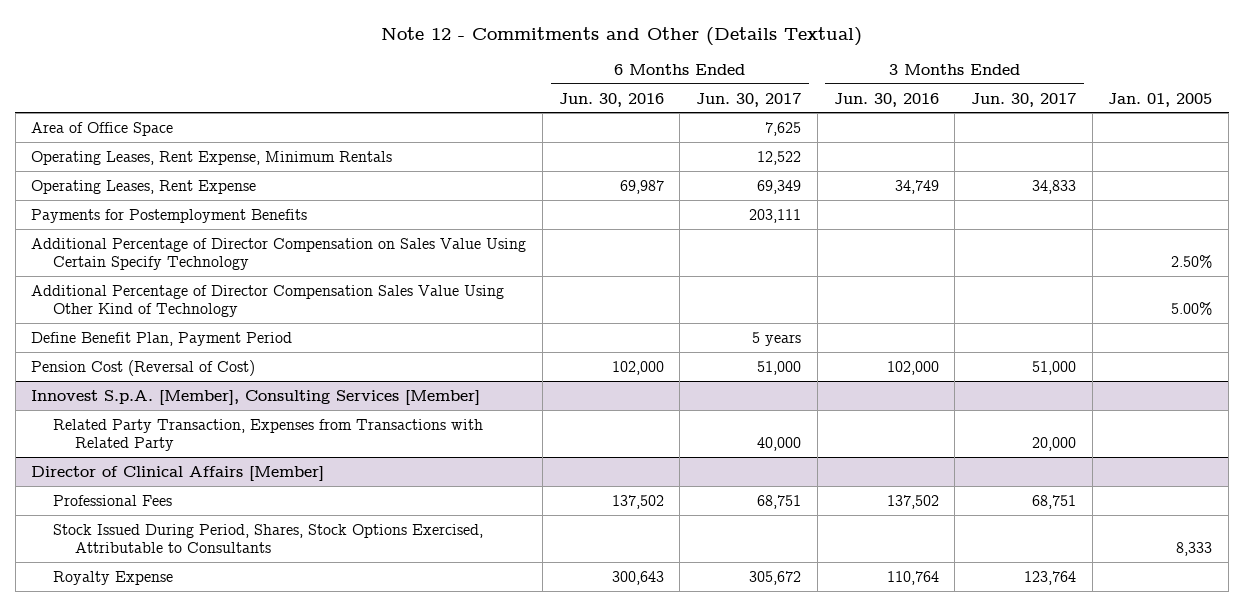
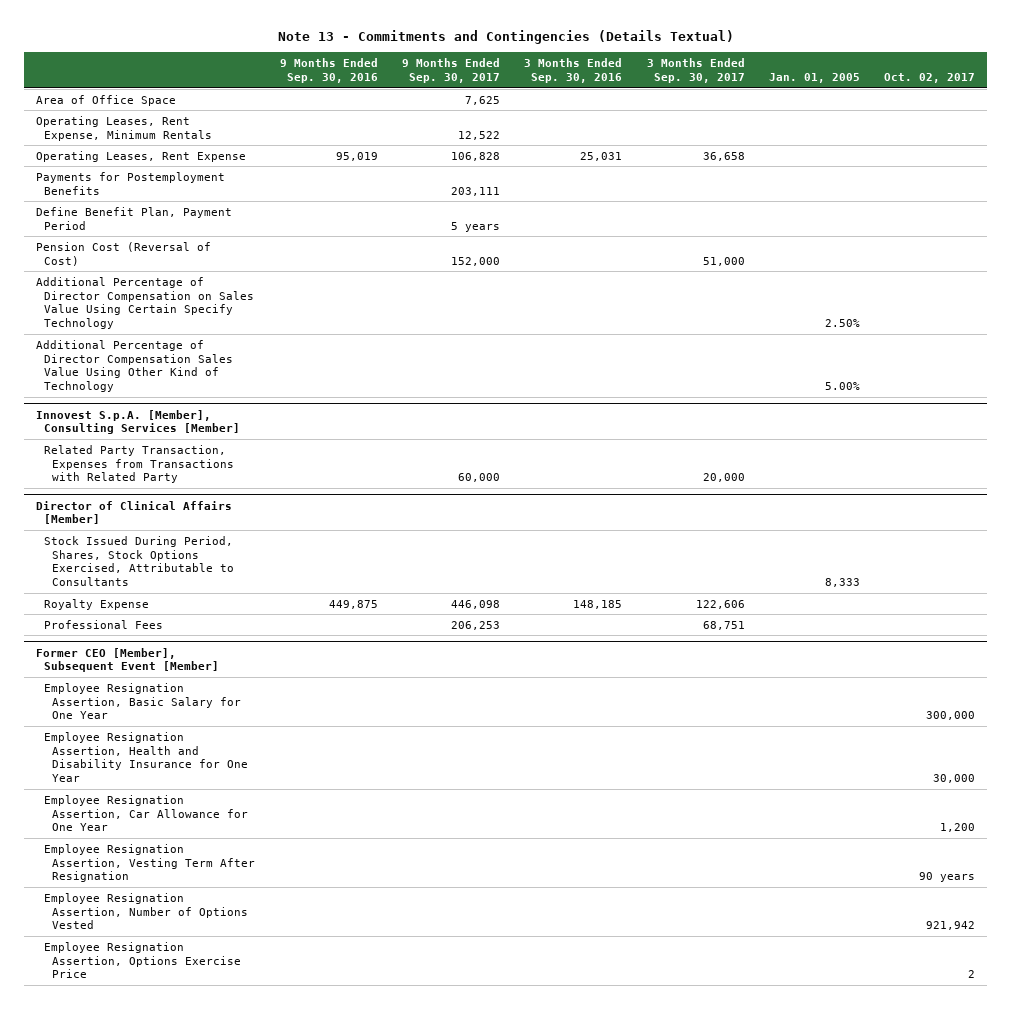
- Note 12 - Commitments and Other (Details Textual)
+ Note 13 - Commitments and Contingencies (Details Textual)
- | 6 Months Ended Jun. 30, 2016 | 6 Months Ended Jun. 30, 2017 | 3 Months Ended Jun. 30, 2016 | 3 Months Ended Jun. 30, 2017 | Jan. 01, 2005
+ | 9 Months Ended Sep. 30, 2016 | 9 Months Ended Sep. 30, 2017 | 3 Months Ended Sep. 30, 2016 | 3 Months Ended Sep. 30, 2017 | Jan. 01, 2005 | Oct. 02, 2017
moved down: Additional Percentage of Director Compensation on Sales Value Using Certain Specify Technology | | | | | 2.50% |
moved down: Additional Percentage of Director Compensation Sales Value Using Other Kind of Technology | | | | | 5.00% |
@ Director of Clinical Affairs [Member]
moved down: Professional Fees | | 206,253 | | 68,751 | |
+ Former CEO [Member], Subsequent Event [Member]
+ Employee Resignation Assertion, Basic Salary for One Year | | | | | | 300,000
+ Employee Resignation Assertion, Health and Disability Insurance for One Year | | | | | | 30,000
+ Employee Resignation Assertion, Car Allowance for One Year | | | | | | 1,200
+ Employee Resignation Assertion, Vesting Term After Resignation | | | | | | 90 years
+ Employee Resignation Assertion, Number of Options Vested | | | | | | 921,942
+ Employee Resignation Assertion, Options Exercise Price | | | | | | 2

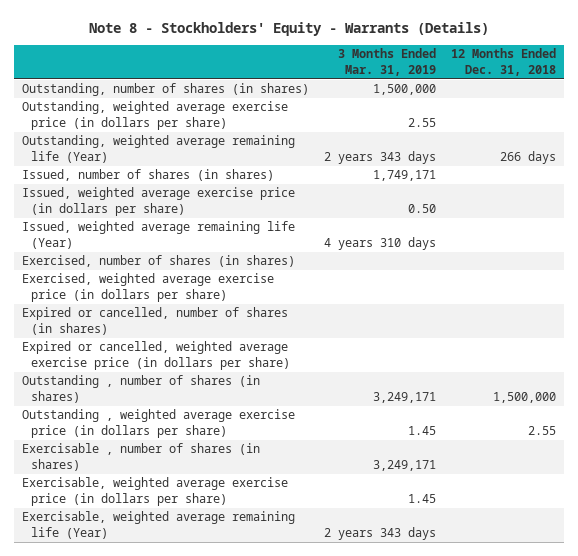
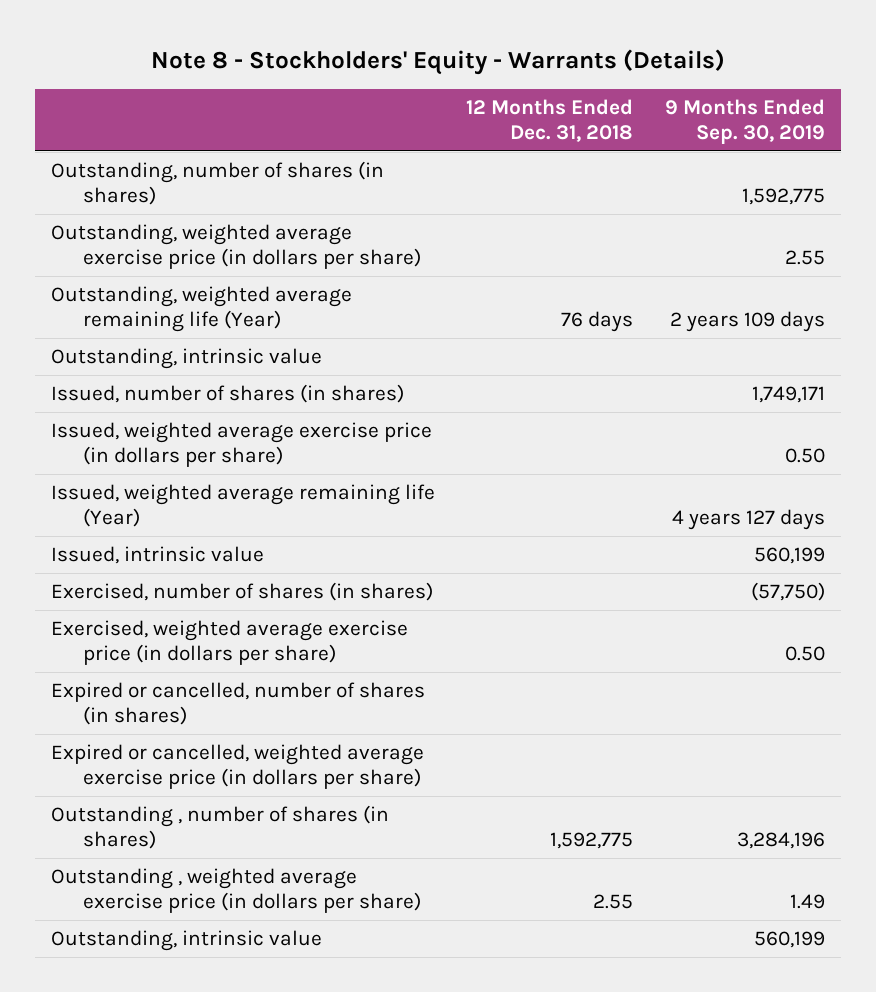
- | 3 Months Ended Mar. 31, 2019 | 12 Months Ended Dec. 31, 2018
+ | 12 Months Ended Dec. 31, 2018 | 9 Months Ended Sep. 30, 2019
- Outstanding, weighted average remaining life (Year) | 2 years 343 days | 266 days
+ Outstanding, weighted average remaining life (Year) | 76 days | 2 years 109 days
+ Outstanding, intrinsic value
+ Issued, intrinsic value | | 560,199
- Outstanding , number of shares (in shares) | 3,249,171 | 1,500,000
+ Outstanding , number of shares (in shares) | 1,592,775 | 3,284,196
- Exercisable , number of shares (in shares) | 3,249,171 |
- Exercisable, weighted average exercise price (in dollars per share) | 1.45 |
- Exercisable, weighted average remaining life (Year) | 2 years 343 days |
+ Outstanding, intrinsic value | | 560,199

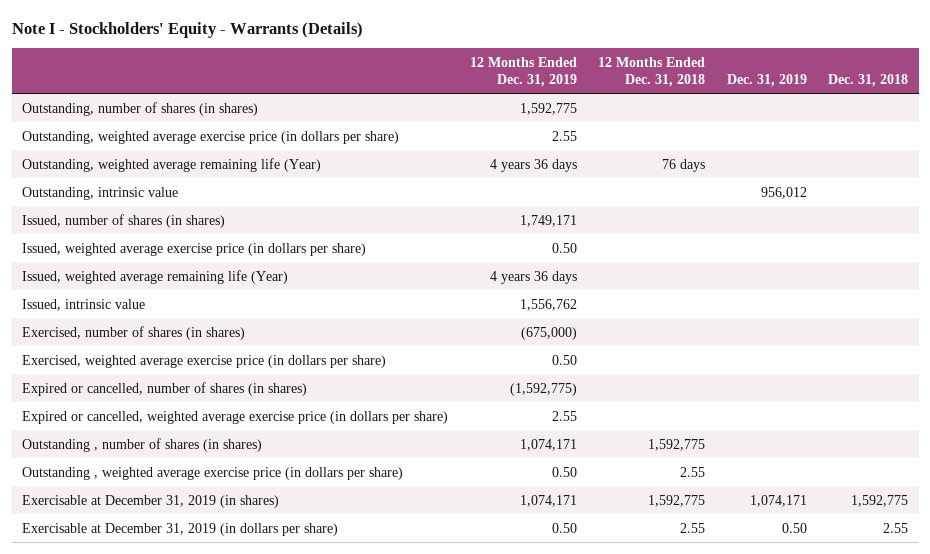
- Note 8 - Stockholders' Equity - Warrants (Details)
+ Note I - Stockholders' Equity - Warrants (Details)
- | 12 Months Ended Dec. 31, 2018 | 9 Months Ended Sep. 30, 2019
+ | 12 Months Ended Dec. 31, 2019 | 12 Months Ended Dec. 31, 2018 | Dec. 31, 2019 | Dec. 31, 2018
- Outstanding, intrinsic value | | 560,199
+ Exercisable at December 31, 2019 (in shares) | 1,074,171 | 1,592,775 | 1,074,171 | 1,592,775
+ Exercisable at December 31, 2019 (in dollars per share) | 0.50 | 2.55 | 0.50 | 2.55

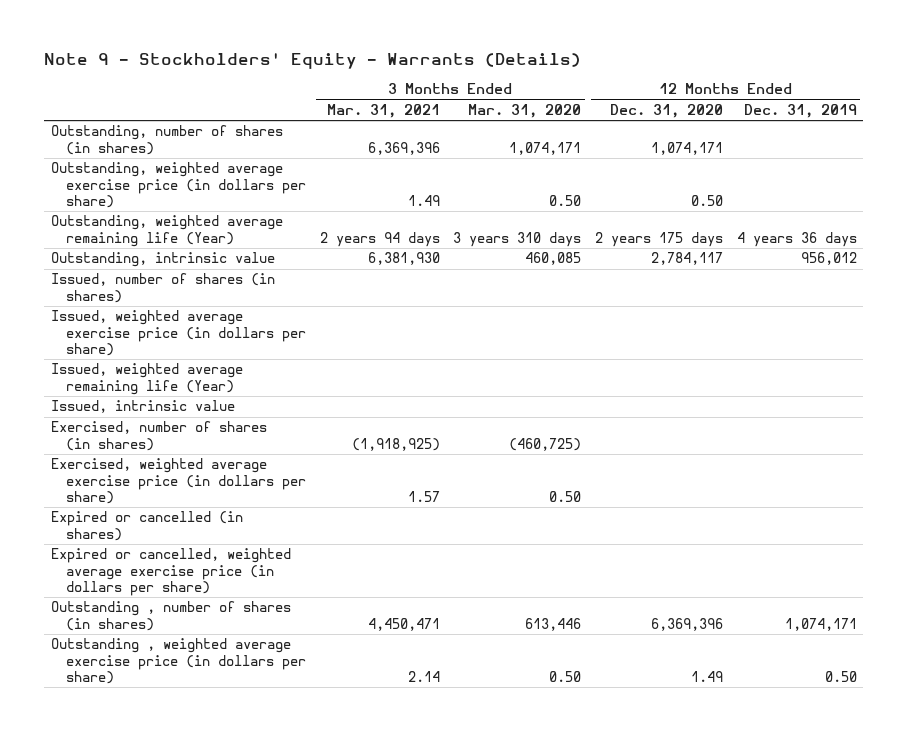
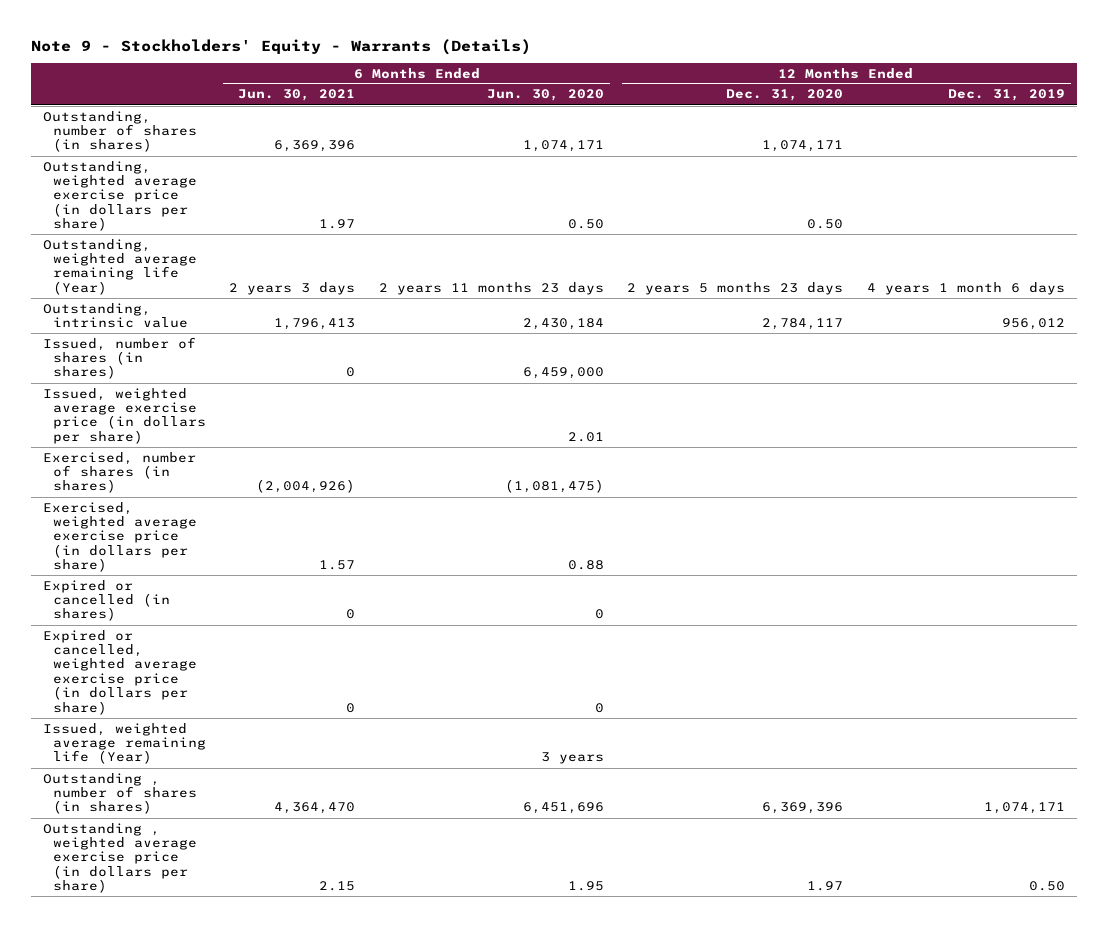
- | 3 Months Ended Mar. 31, 2021 | 3 Months Ended Mar. 31, 2020 | 12 Months Ended Dec. 31, 2020 | 12 Months Ended Dec. 31, 2019
+ | 6 Months Ended Jun. 30, 2021 | 6 Months Ended Jun. 30, 2020 | 12 Months Ended Dec. 31, 2020 | 12 Months Ended Dec. 31, 2019
- Outstanding, weighted average remaining life (Year) | 2 years 94 days | 3 years 310 days | 2 years 175 days | 4 years 36 days
+ Outstanding, weighted average remaining life (Year) | 2 years 3 days | 2 years 11 months 23 days | 2 years 5 months 23 days | 4 years 1 month 6 days
- Issued, intrinsic value
moved down: Issued, weighted average remaining life (Year) | | 3 years | |
- Outstanding , weighted average exercise price (in dollars per share) | 2.14 | 0.50 | 1.49 | 0.50
+ Outstanding , weighted average exercise price (in dollars per share) | 2.15 | 1.95 | 1.97 | 0.50

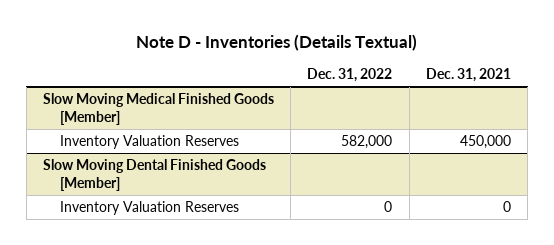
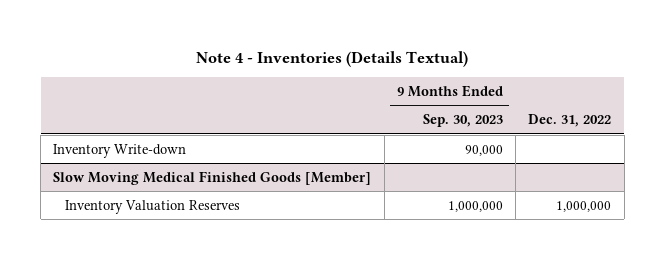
- Note D - Inventories (Details Textual)
+ Note 4 - Inventories (Details Textual)
- | Dec. 31, 2022 | Dec. 31, 2021
+ | 9 Months Ended Sep. 30, 2023 | Dec. 31, 2022
+ Inventory Write-down | 90,000 |
@ Slow Moving Medical Finished Goods [Member]
- Inventory Valuation Reserves | 582,000 | 450,000
- Slow Moving Dental Finished Goods [Member]
- Inventory Valuation Reserves | 0 | 0
@ Slow Moving Medical Finished Goods [Member]
+ Inventory Valuation Reserves | 1,000,000 | 1,000,000

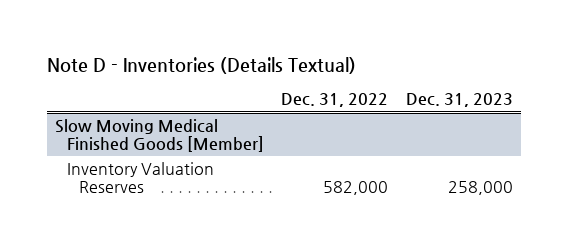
- Note 4 - Inventories (Details Textual)
+ Note D - Inventories (Details Textual)
- | 9 Months Ended Sep. 30, 2023 | Dec. 31, 2022
+ | Dec. 31, 2022 | Dec. 31, 2023
- Inventory Write-down | 90,000 |
@ Slow Moving Medical Finished Goods [Member]
- Inventory Valuation Reserves | 1,000,000 | 1,000,000
+ Inventory Valuation Reserves | 582,000 | 258,000

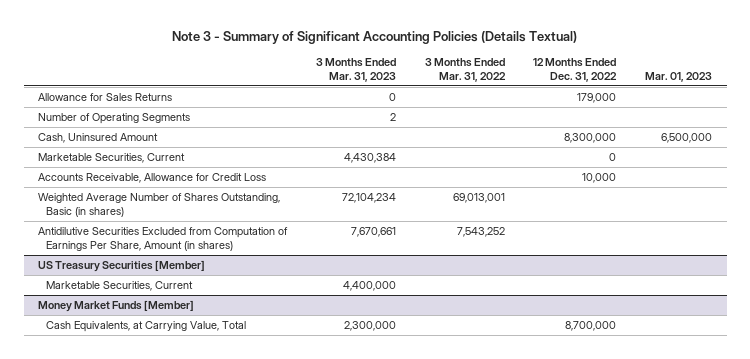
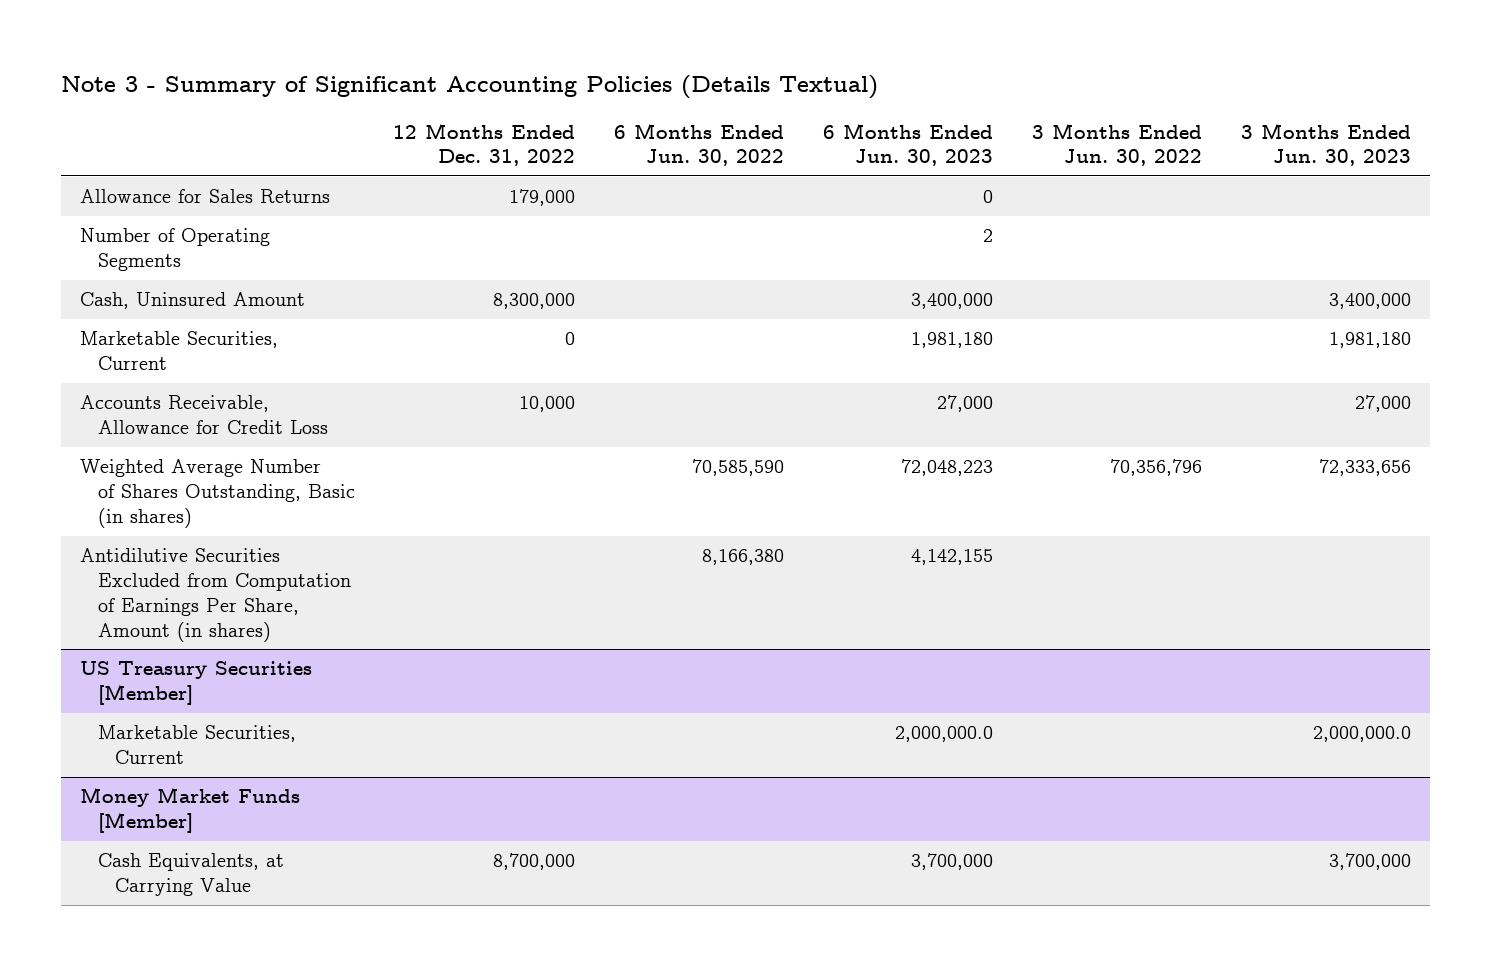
- | 3 Months Ended Mar. 31, 2023 | 3 Months Ended Mar. 31, 2022 | 12 Months Ended Dec. 31, 2022 | Mar. 01, 2023
+ | 12 Months Ended Dec. 31, 2022 | 6 Months Ended Jun. 30, 2022 | 6 Months Ended Jun. 30, 2023 | 3 Months Ended Jun. 30, 2022 | 3 Months Ended Jun. 30, 2023
@ Money Market Funds [Member]
- Cash Equivalents, at Carrying Value, Total | 2,300,000 | | 8,700,000 |
+ Cash Equivalents, at Carrying Value | 8,700,000 | | 3,700,000 | | 3,700,000

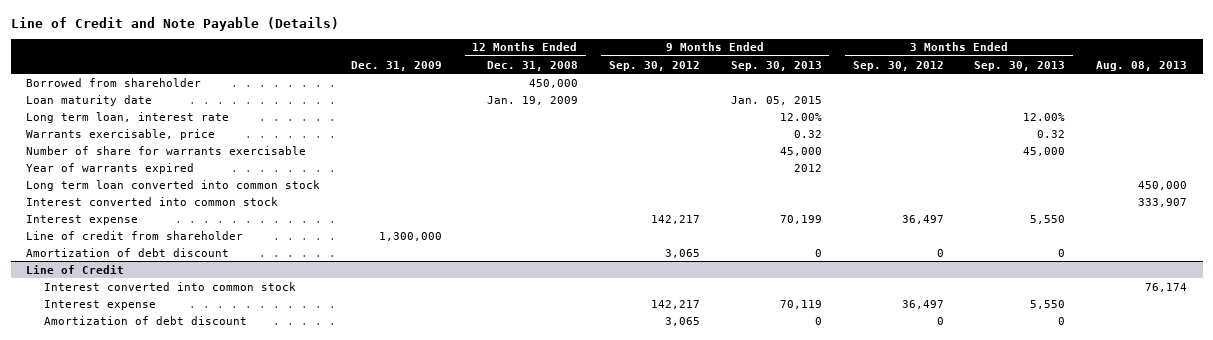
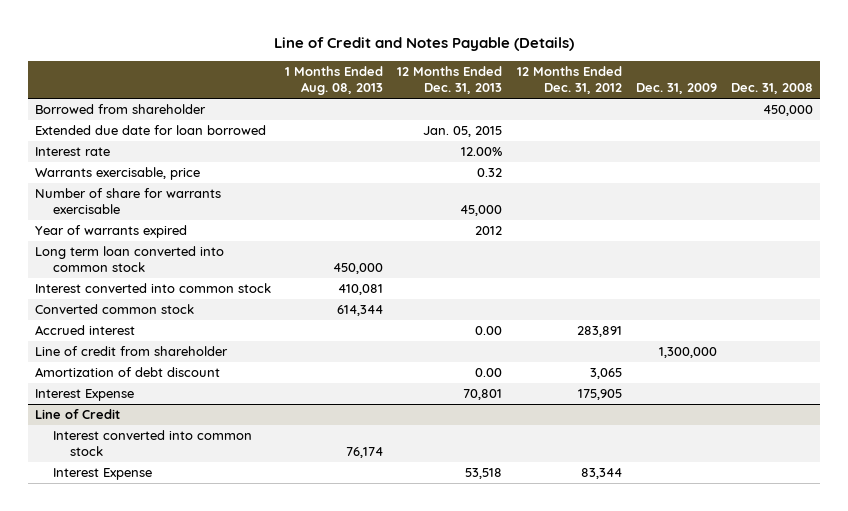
- Line of Credit and Note Payable (Details)
+ Line of Credit and Notes Payable (Details)
- | Dec. 31, 2009 | 12 Months Ended Dec. 31, 2008 | 9 Months Ended Sep. 30, 2012 | 9 Months Ended Sep. 30, 2013 | 3 Months Ended Sep. 30, 2012 | 3 Months Ended Sep. 30, 2013 | Aug. 08, 2013
+ | 1 Months Ended Aug. 08, 2013 | 12 Months Ended Dec. 31, 2013 | 12 Months Ended Dec. 31, 2012 | Dec. 31, 2009 | Dec. 31, 2008
- Loan maturity date | | Jan. 19, 2009 | | Jan. 05, 2015 | | |
- Long term loan, interest rate | | | | 12.00% | | 12.00% |
+ Extended due date for loan borrowed | | Jan. 05, 2015 | | |
+ Interest rate | | 12.00% | | |
- Interest expense | | | 142,217 | 70,199 | 36,497 | 5,550 |
+ Converted common stock | 614,344 | | | |
+ Accrued interest | | 0.00 | 283,891 | |
+ Interest Expense | | 70,801 | 175,905 | |
@ Line of Credit
- Interest expense | | | 142,217 | 70,119 | 36,497 | 5,550 |
- Amortization of debt discount | | | 3,065 | 0 | 0 | 0 |
+ Interest Expense | | 53,518 | 83,344 | |

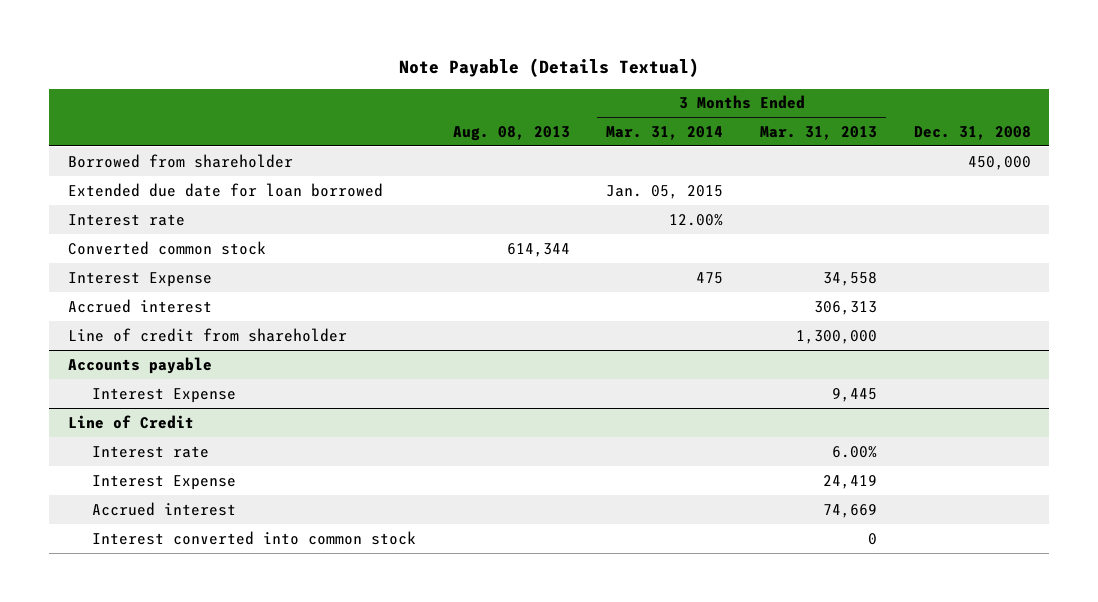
- Line of Credit and Notes Payable (Details)
+ Note Payable (Details Textual)
- | 1 Months Ended Aug. 08, 2013 | 12 Months Ended Dec. 31, 2013 | 12 Months Ended Dec. 31, 2012 | Dec. 31, 2009 | Dec. 31, 2008
+ | Aug. 08, 2013 | 3 Months Ended Mar. 31, 2014 | 3 Months Ended Mar. 31, 2013 | Dec. 31, 2008
- Warrants exercisable, price | | 0.32 | | |
- Number of share for warrants exercisable | | 45,000 | | |
- Year of warrants expired | | 2012 | | |
- Long term loan converted into common stock | 450,000 | | | |
- Interest converted into common stock | 410,081 | | | |
moved up: Interest Expense | | 475 | 34,558 |
- Amortization of debt discount | | 0.00 | 3,065 | |
+ Accounts payable
+ Interest Expense | | | 9,445 |
@ Line of Credit
+ Interest rate | | | 6.00% |
+ Accrued interest | | | 74,669 |
moved down: Interest converted into common stock | | | 0 |

